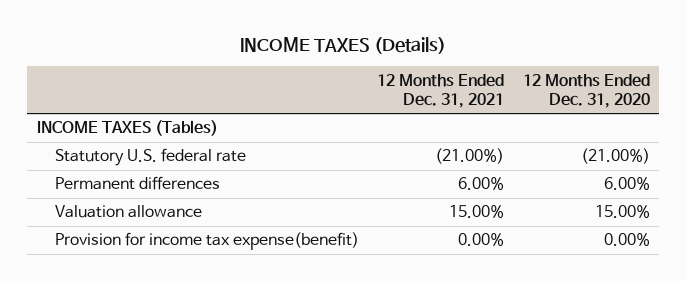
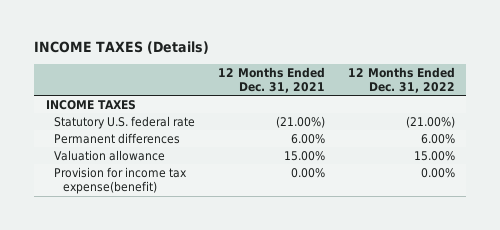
- | 12 Months Ended Dec. 31, 2021 | 12 Months Ended Dec. 31, 2020
+ | 12 Months Ended Dec. 31, 2021 | 12 Months Ended Dec. 31, 2022
- INCOME TAXES (Tables)
+ INCOME TAXES

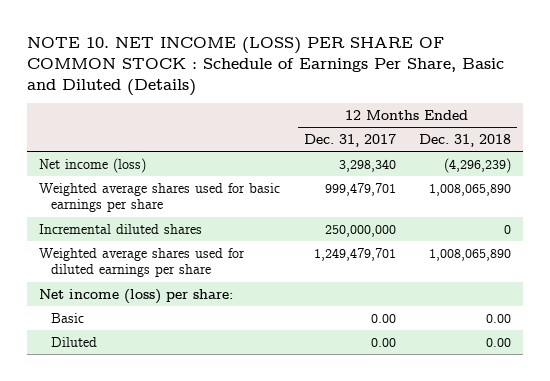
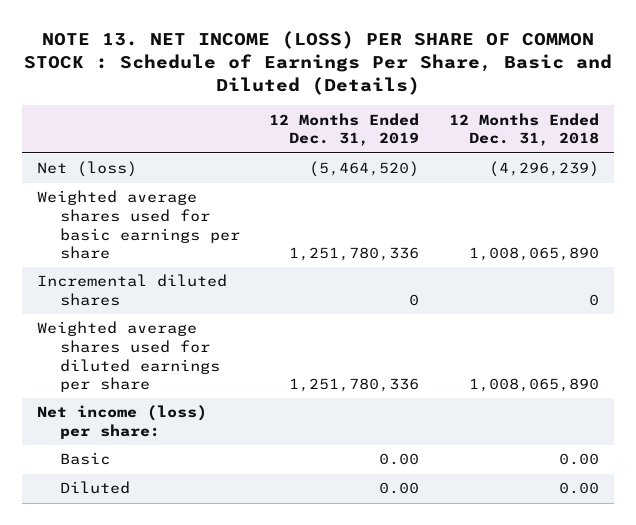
- NOTE 10. NET INCOME (LOSS) PER SHARE OF COMMON STOCK : Schedule of Earnings Per Share, Basic and Diluted (Details)
+ NOTE 13. NET INCOME (LOSS) PER SHARE OF COMMON STOCK : Schedule of Earnings Per Share, Basic and Diluted (Details)
- | 12 Months Ended Dec. 31, 2017 | 12 Months Ended Dec. 31, 2018
+ | 12 Months Ended Dec. 31, 2019 | 12 Months Ended Dec. 31, 2018
- Net income (loss) | 3,298,340 | (4,296,239)
+ Net (loss) | (5,464,520) | (4,296,239)

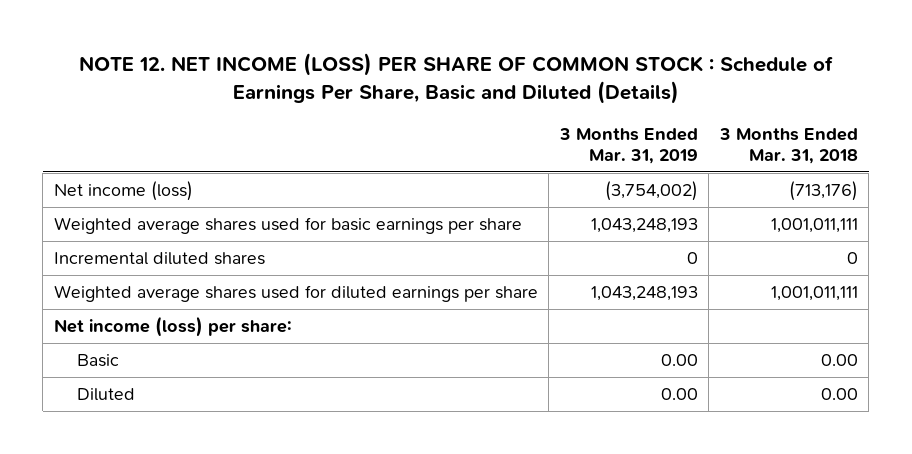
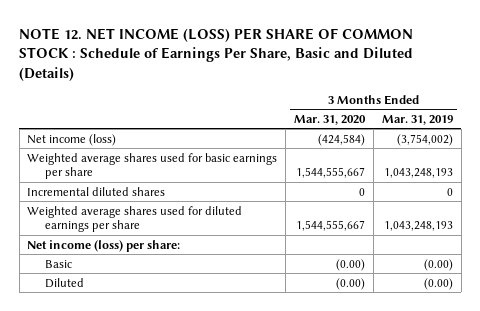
- | 3 Months Ended Mar. 31, 2019 | 3 Months Ended Mar. 31, 2018
+ | 3 Months Ended Mar. 31, 2020 | 3 Months Ended Mar. 31, 2019
- Basic | 0.00 | 0.00
- Diluted | 0.00 | 0.00
+ Basic | (0.00) | (0.00)
+ Diluted | (0.00) | (0.00)

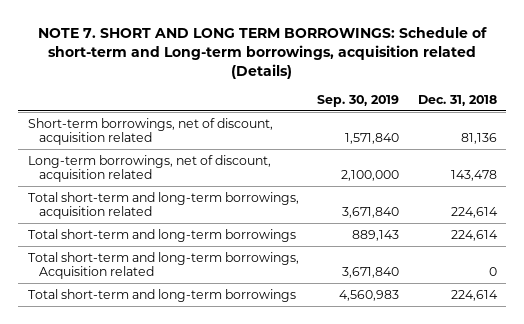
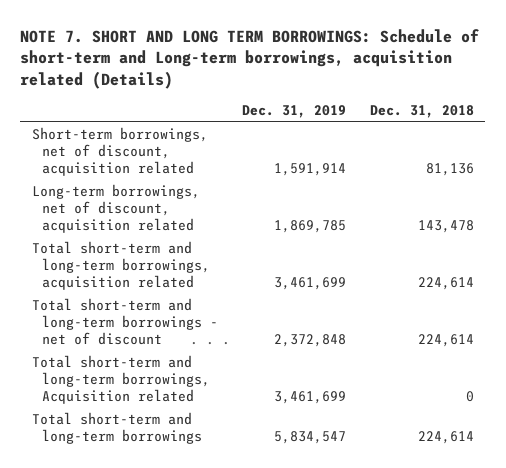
- | Sep. 30, 2019 | Dec. 31, 2018
+ | Dec. 31, 2019 | Dec. 31, 2018
- Total short-term and long-term borrowings | 889,143 | 224,614
+ Total short-term and long-term borrowings - net of discount | 2,372,848 | 224,614

